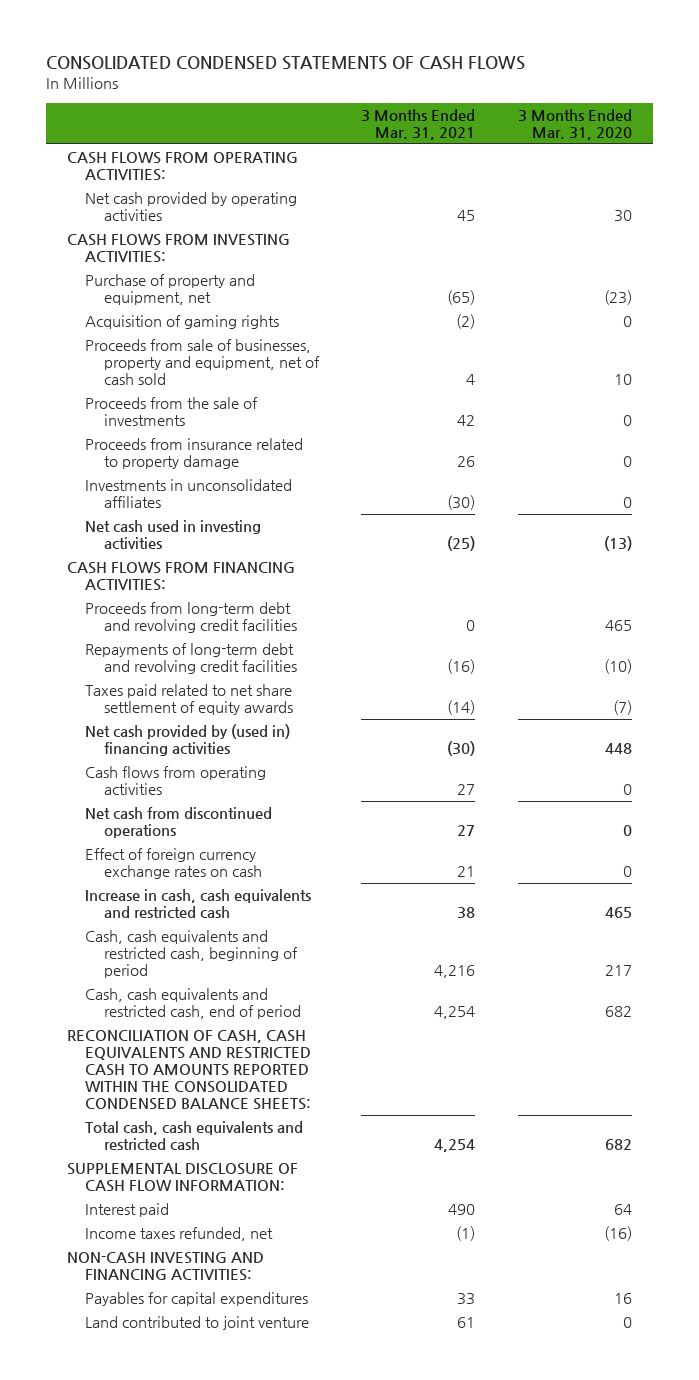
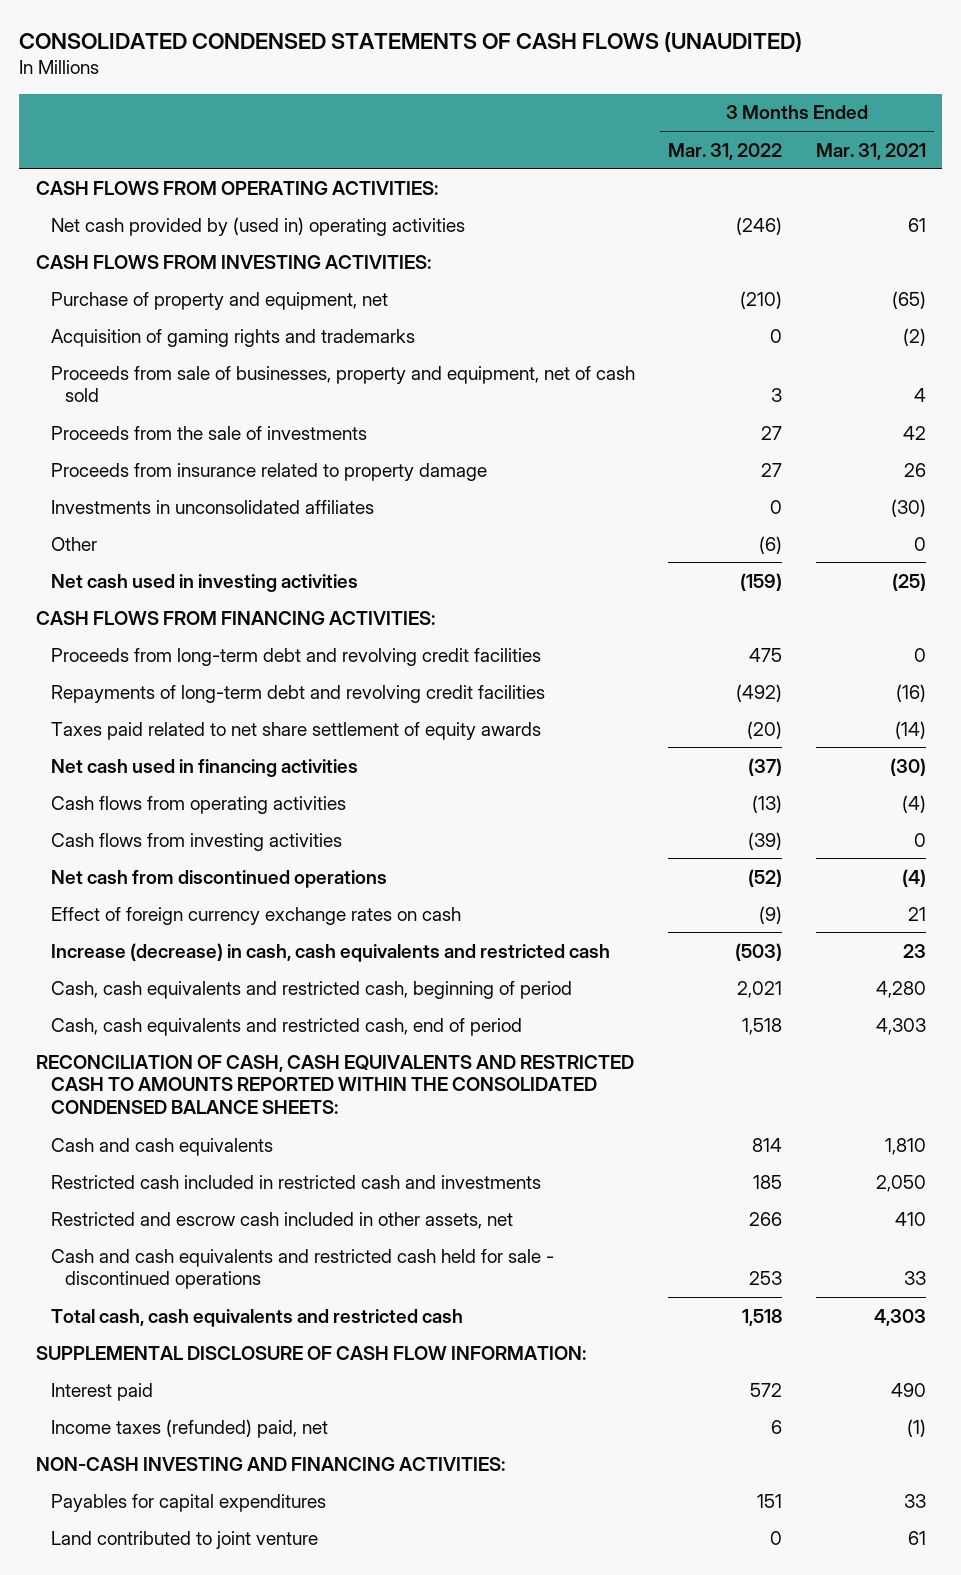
- CONSOLIDATED CONDENSED STATEMENTS OF CASH FLOWS
+ CONSOLIDATED CONDENSED STATEMENTS OF CASH FLOWS (UNAUDITED)
- | 3 Months Ended Mar. 31, 2021 | 3 Months Ended Mar. 31, 2020
+ | 3 Months Ended Mar. 31, 2022 | 3 Months Ended Mar. 31, 2021
- Net cash provided by operating activities | 45 | 30
+ Net cash provided by (used in) operating activities | (246) | 61
- Acquisition of gaming rights | (2) | 0
+ Acquisition of gaming rights and trademarks | 0 | (2)
+ Other | (6) | 0
- Net cash provided by (used in) financing activities | (30) | 448
- Cash flows from operating activities | 27 | 0
- Net cash from discontinued operations | 27 | 0
+ Net cash used in financing activities | (37) | (30)
+ Cash flows from operating activities | (13) | (4)
+ Cash flows from investing activities | (39) | 0
+ Net cash from discontinued operations | (52) | (4)
- Increase in cash, cash equivalents and restricted cash | 38 | 465
- Cash, cash equivalents and restricted cash, beginning of period | 4,216 | 217
- Cash, cash equivalents and restricted cash, end of period | 4,254 | 682
+ Increase (decrease) in cash, cash equivalents and restricted cash | (503) | 23
+ Cash, cash equivalents and restricted cash, beginning of period | 2,021 | 4,280
+ Cash, cash equivalents and restricted cash, end of period | 1,518 | 4,303
- Total cash, cash equivalents and restricted cash | 4,254 | 682
+ Cash and cash equivalents | 814 | 1,810
+ Restricted cash included in restricted cash and investments | 185 | 2,050
+ Restricted and escrow cash included in other assets, net | 266 | 410
+ Cash and cash equivalents and restricted cash held for sale - discontinued operations | 253 | 33
+ Total cash, cash equivalents and restricted cash | 1,518 | 4,303
- Income taxes refunded, net | (1) | (16)
+ Income taxes (refunded) paid, net | 6 | (1)

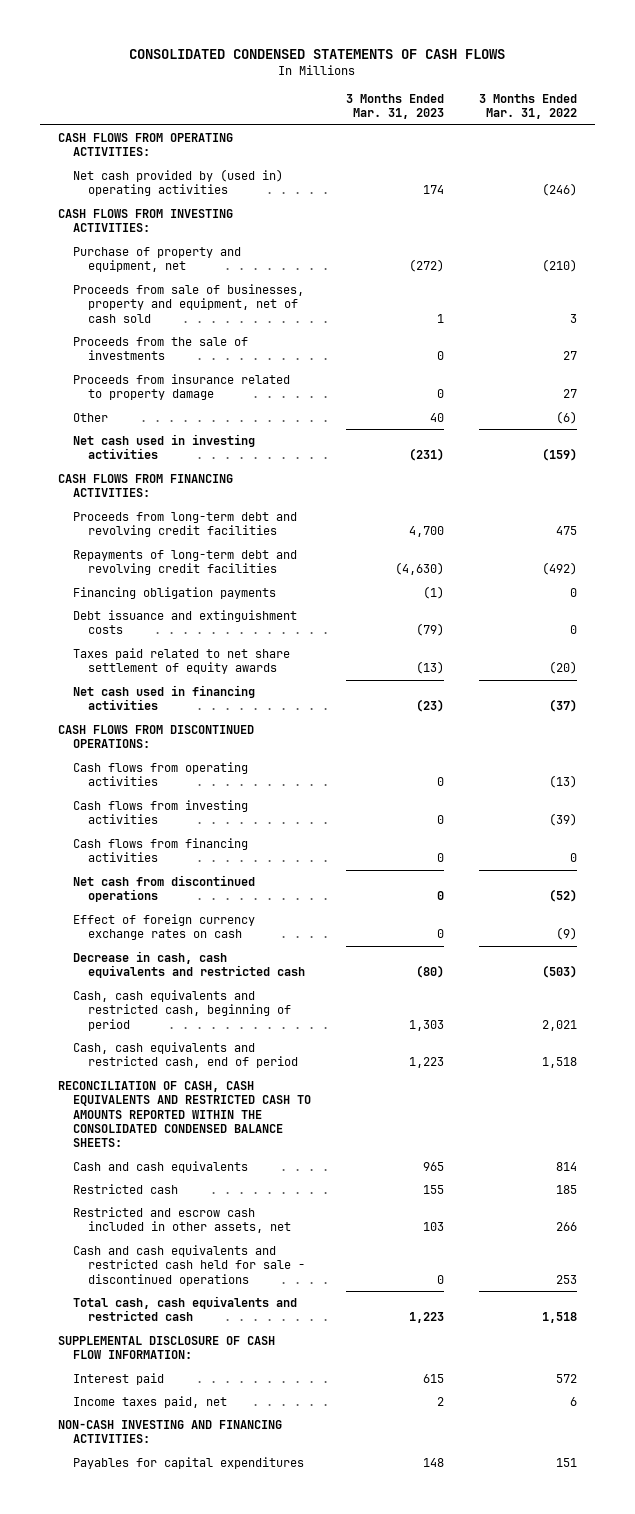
- CONSOLIDATED CONDENSED STATEMENTS OF CASH FLOWS (UNAUDITED)
+ CONSOLIDATED CONDENSED STATEMENTS OF CASH FLOWS
- | 3 Months Ended Mar. 31, 2022 | 3 Months Ended Mar. 31, 2021
+ | 3 Months Ended Mar. 31, 2023 | 3 Months Ended Mar. 31, 2022
- Acquisition of gaming rights and trademarks | 0 | (2)
- Investments in unconsolidated affiliates | 0 | (30)
+ Financing obligation payments | (1) | 0
+ Debt issuance and extinguishment costs | (79) | 0
+ CASH FLOWS FROM DISCONTINUED OPERATIONS:
+ Cash flows from financing activities | 0 | 0
- Increase (decrease) in cash, cash equivalents and restricted cash | (503) | 23
+ Decrease in cash, cash equivalents and restricted cash | (80) | (503)
- Restricted cash included in restricted cash and investments | 185 | 2,050
+ Restricted cash | 155 | 185
- Income taxes (refunded) paid, net | 6 | (1)
+ Income taxes paid, net | 2 | 6
- Land contributed to joint venture | 0 | 61

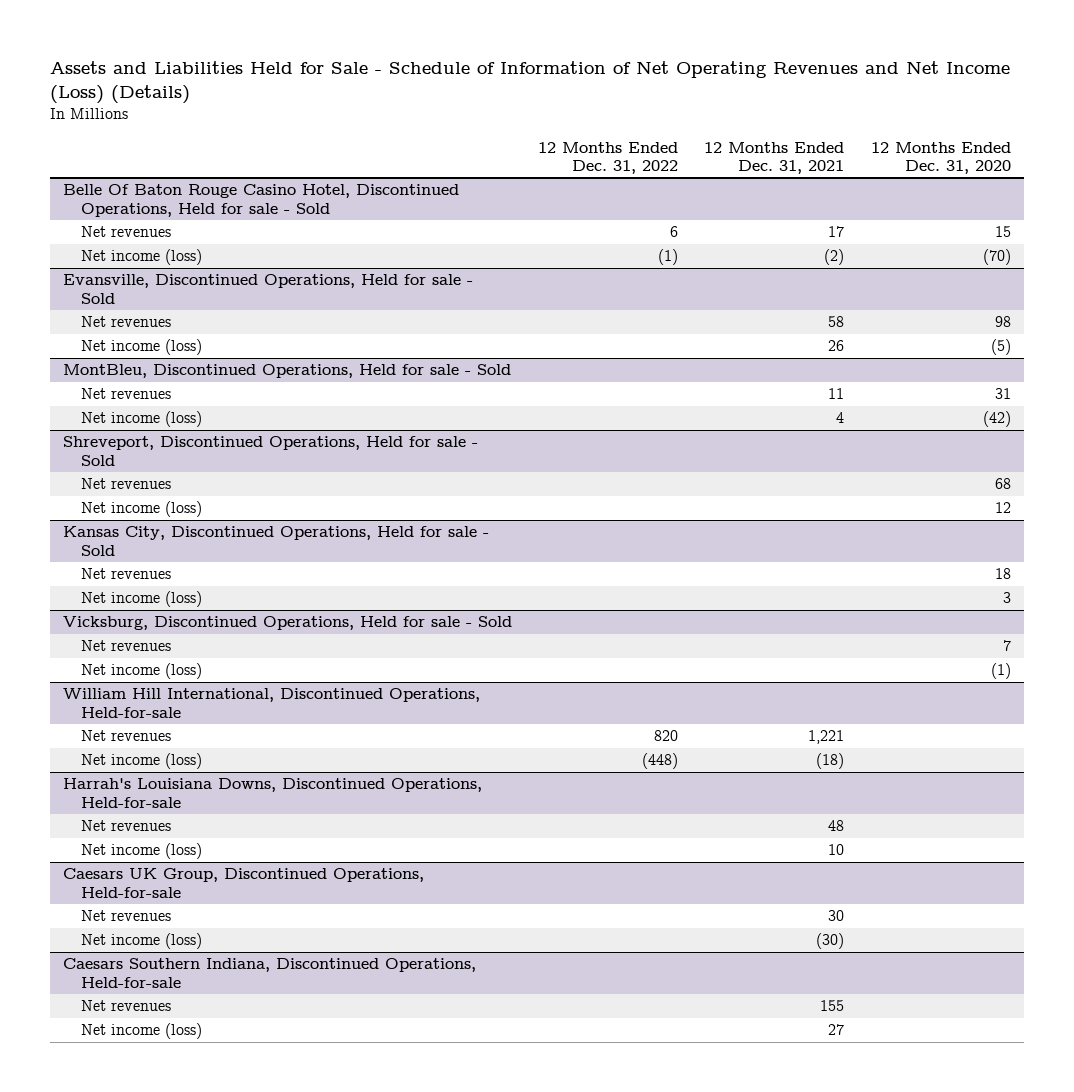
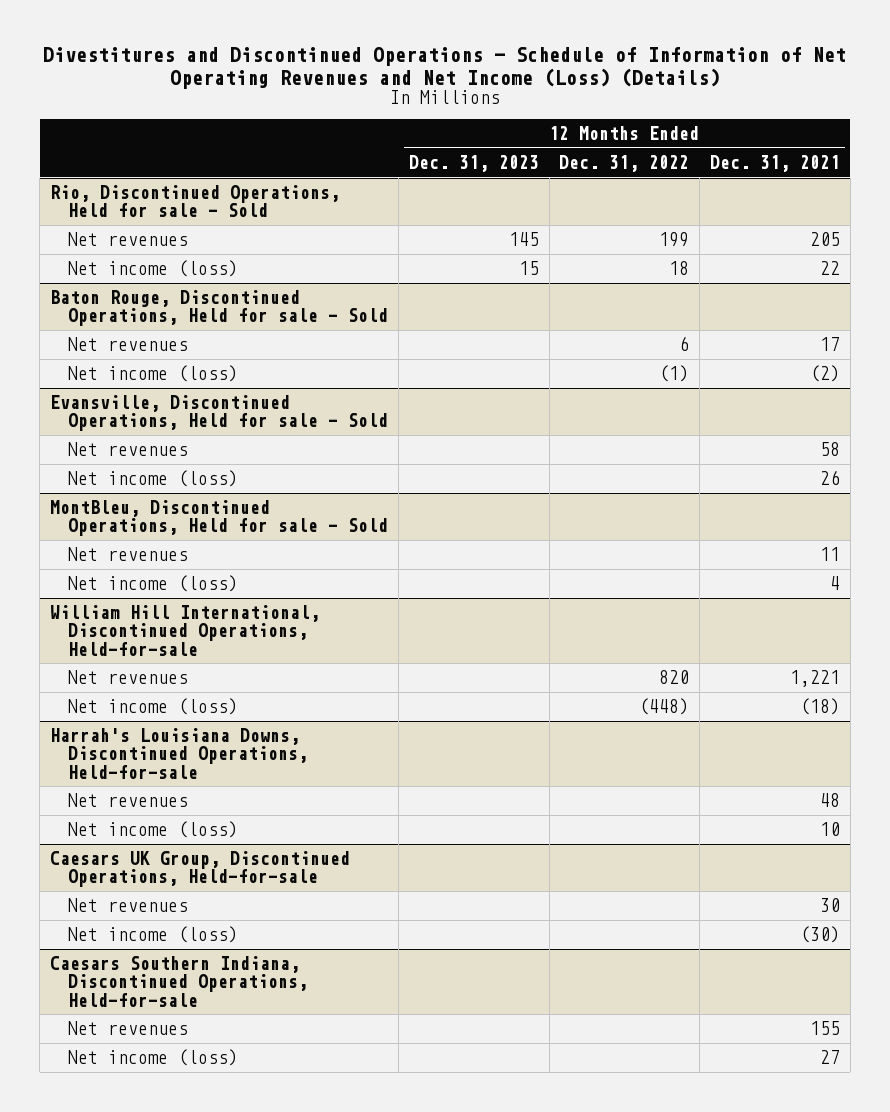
- Assets and Liabilities Held for Sale - Schedule of Information of Net Operating Revenues and Net Income (Loss) (Details)
+ Divestitures and Discontinued Operations - Schedule of Information of Net Operating Revenues and Net Income (Loss) (Details)
- | 12 Months Ended Dec. 31, 2022 | 12 Months Ended Dec. 31, 2021 | 12 Months Ended Dec. 31, 2020
+ | 12 Months Ended Dec. 31, 2023 | 12 Months Ended Dec. 31, 2022 | 12 Months Ended Dec. 31, 2021
- Belle Of Baton Rouge Casino Hotel, Discontinued Operations, Held for sale - Sold
+ Rio, Discontinued Operations, Held for sale - Sold
+ Net revenues | 145 | 199 | 205
+ Net income (loss) | 15 | 18 | 22
+ Baton Rouge, Discontinued Operations, Held for sale - Sold
- Shreveport, Discontinued Operations, Held for sale - Sold
- Net revenues | | | 68
- Net income (loss) | | | 12
- Kansas City, Discontinued Operations, Held for sale - Sold
- Net revenues | | | 18
- Net income (loss) | | | 3
- Vicksburg, Discontinued Operations, Held for sale - Sold
- Net revenues | | | 7
- Net income (loss) | | | (1)

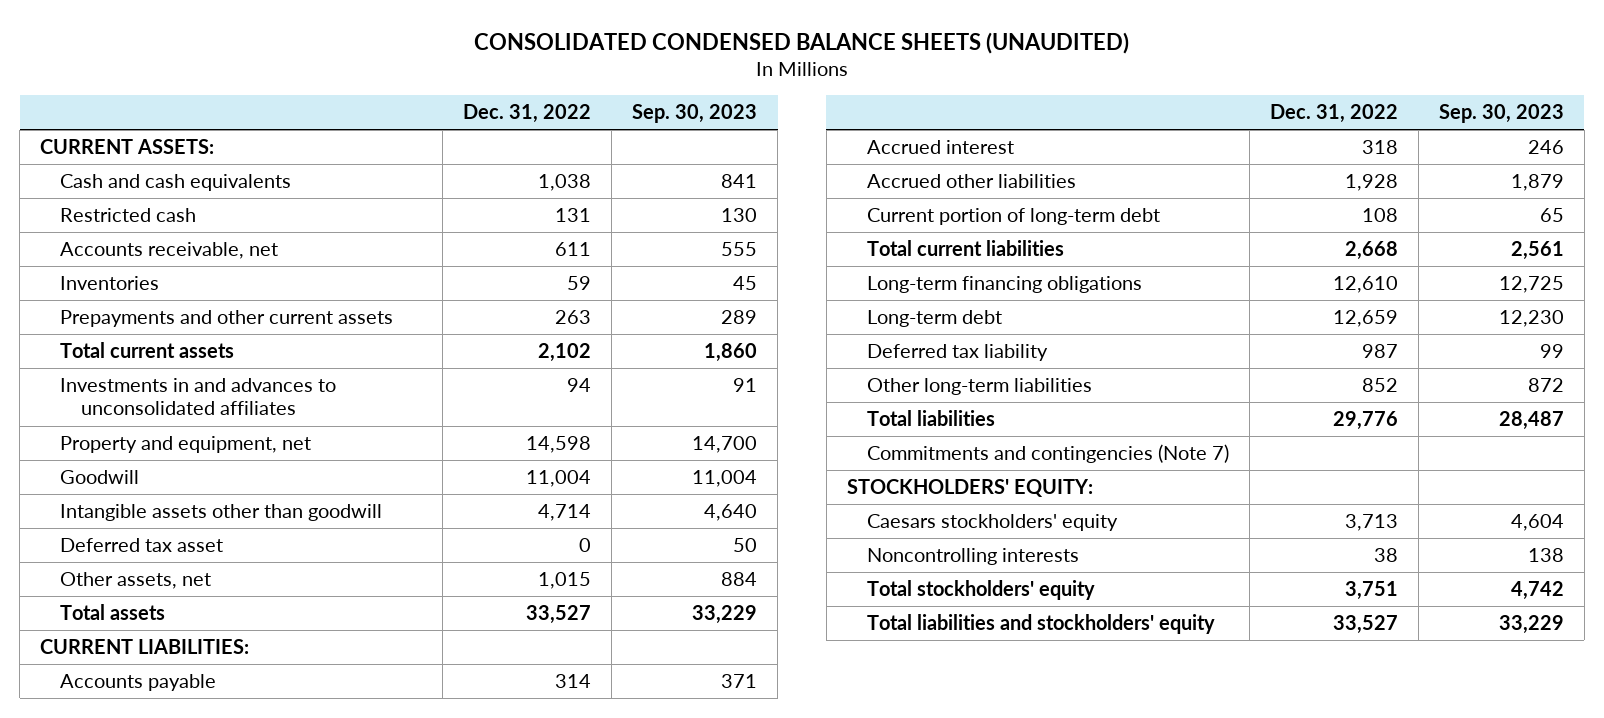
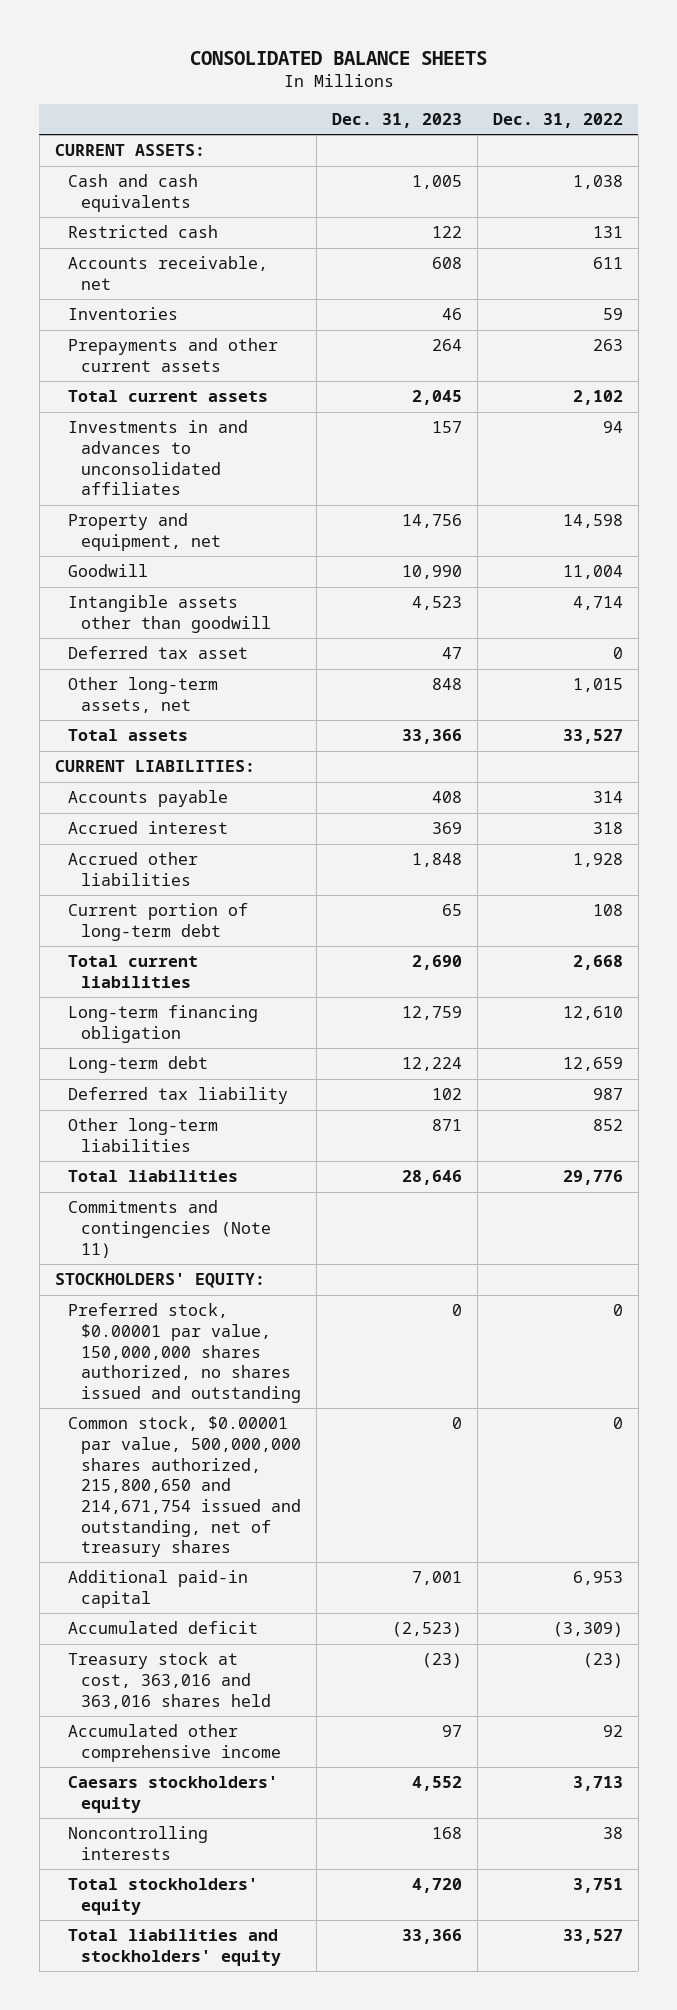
- CONSOLIDATED CONDENSED BALANCE SHEETS (UNAUDITED)
+ CONSOLIDATED BALANCE SHEETS
- | Dec. 31, 2022 | Sep. 30, 2023
+ | Dec. 31, 2023 | Dec. 31, 2022
- Other assets, net | 1,015 | 884
+ Other long-term assets, net | 848 | 1,015
- Long-term financing obligations | 12,610 | 12,725
+ Long-term financing obligation | 12,759 | 12,610
- Commitments and contingencies (Note 7)
+ Commitments and contingencies (Note 11)
+ Preferred stock, $0.00001 par value, 150,000,000 shares authorized, no shares issued and outstanding | 0 | 0
+ Common stock, $0.00001 par value, 500,000,000 shares authorized, 215,800,650 and 214,671,754 issued and outstanding, net of treasury shares | 0 | 0
+ Additional paid-in capital | 7,001 | 6,953
+ Accumulated deficit | (2,523) | (3,309)
+ Treasury stock at cost, 363,016 and 363,016 shares held | (23) | (23)
+ Accumulated other comprehensive income | 97 | 92

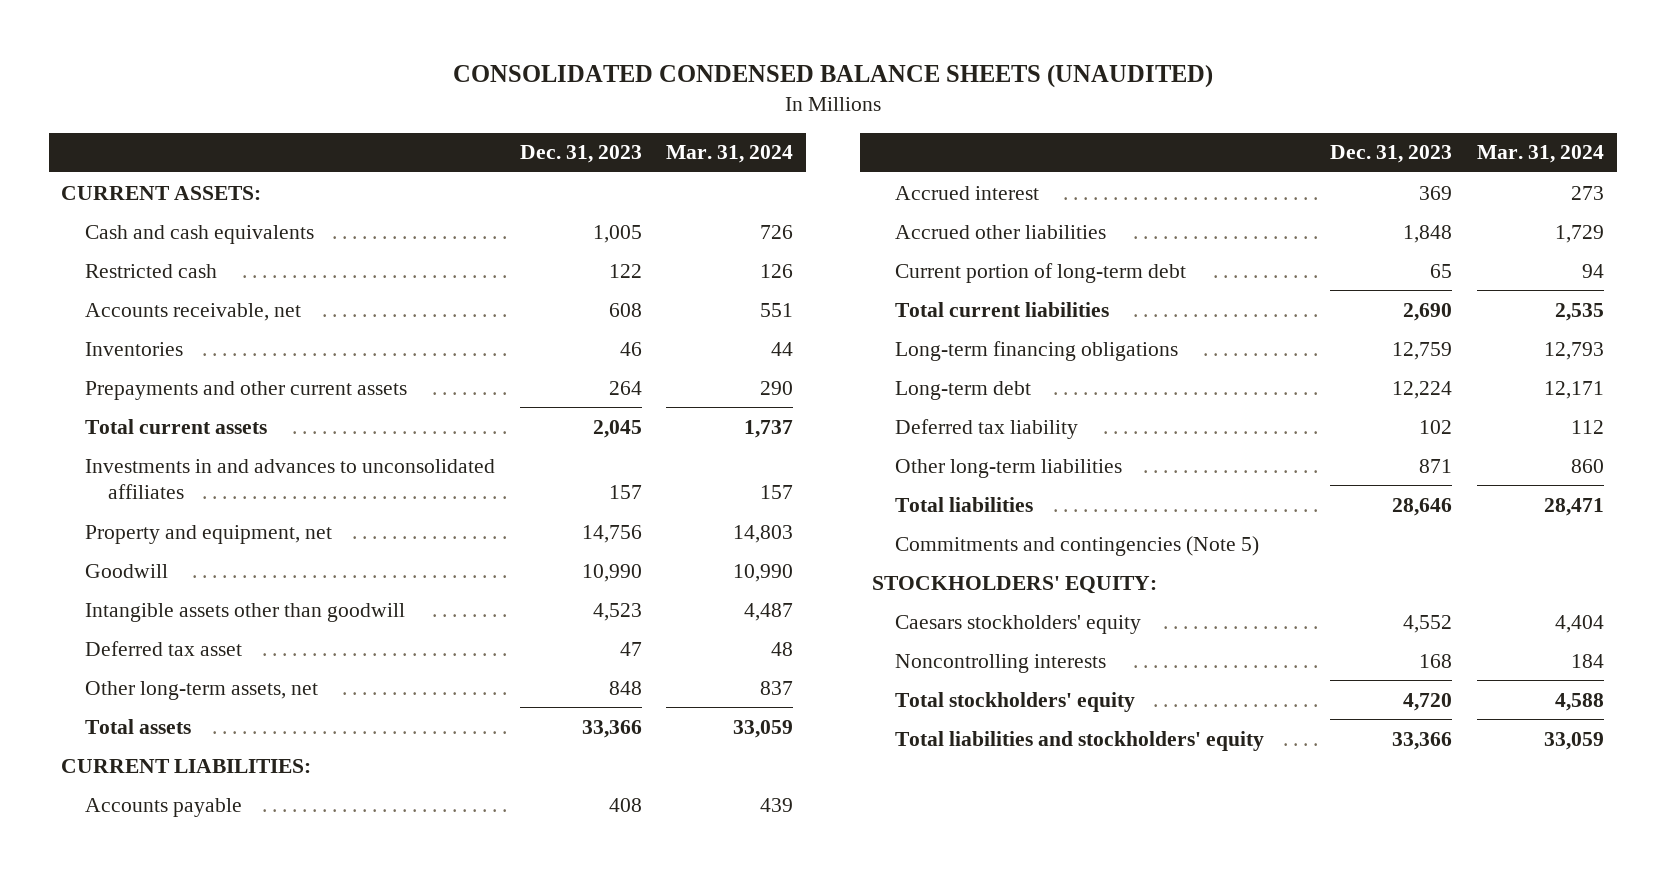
- CONSOLIDATED BALANCE SHEETS
+ CONSOLIDATED CONDENSED BALANCE SHEETS (UNAUDITED)
- | Dec. 31, 2023 | Dec. 31, 2022
+ | Dec. 31, 2023 | Mar. 31, 2024
- Long-term financing obligation | 12,759 | 12,610
+ Long-term financing obligations | 12,759 | 12,793
- Commitments and contingencies (Note 11)
+ Commitments and contingencies (Note 5)
- Preferred stock, $0.00001 par value, 150,000,000 shares authorized, no shares issued and outstanding | 0 | 0
- Common stock, $0.00001 par value, 500,000,000 shares authorized, 215,800,650 and 214,671,754 issued and outstanding, net of treasury shares | 0 | 0
- Additional paid-in capital | 7,001 | 6,953
- Accumulated deficit | (2,523) | (3,309)
- Treasury stock at cost, 363,016 and 363,016 shares held | (23) | (23)
- Accumulated other comprehensive income | 97 | 92

